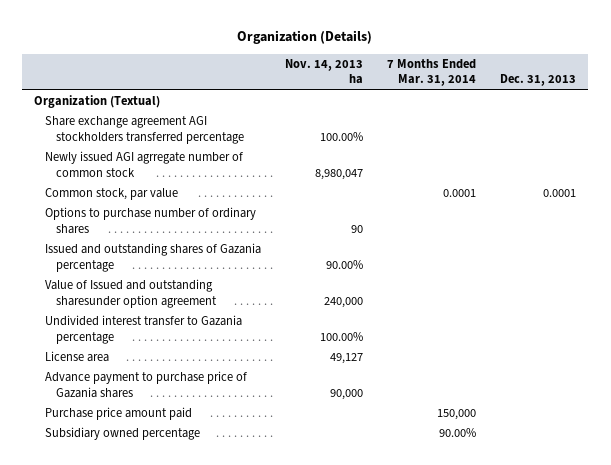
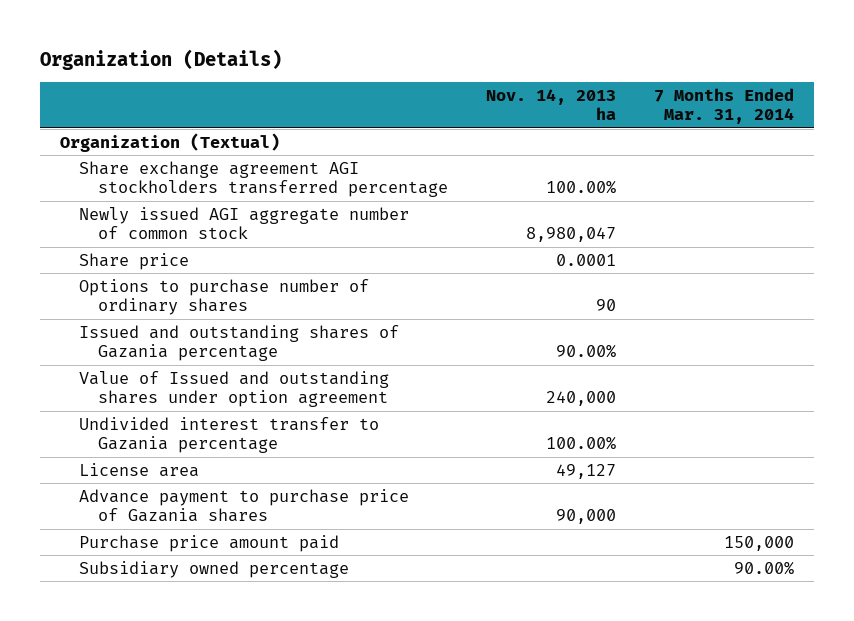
- | Nov. 14, 2013 ha | 7 Months Ended Mar. 31, 2014 | Dec. 31, 2013
+ | Nov. 14, 2013 ha | 7 Months Ended Mar. 31, 2014
- Newly issued AGI agrregate number of common stock | 8,980,047 | |
- Common stock, par value | | 0.0001 | 0.0001
+ Newly issued AGI aggregate number of common stock | 8,980,047 |
+ Share price | 0.0001 |
- Value of Issued and outstanding sharesunder option agreement | 240,000 | |
+ Value of Issued and outstanding shares under option agreement | 240,000 |

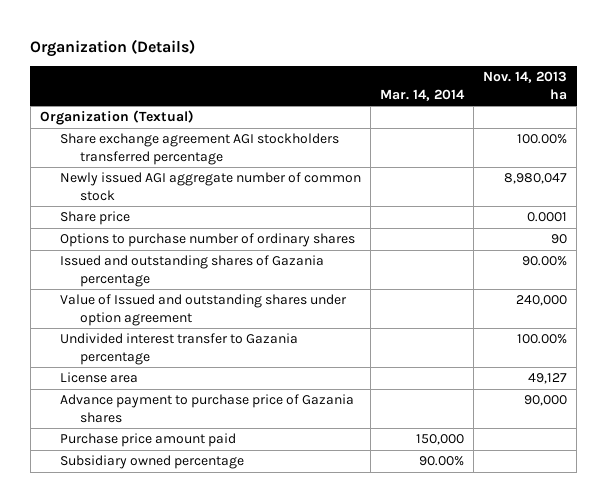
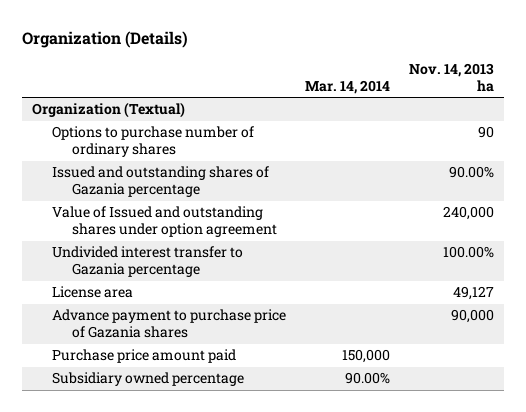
- Share exchange agreement AGI stockholders transferred percentage | | 100.00%
- Newly issued AGI aggregate number of common stock | | 8,980,047
- Share price | | 0.0001

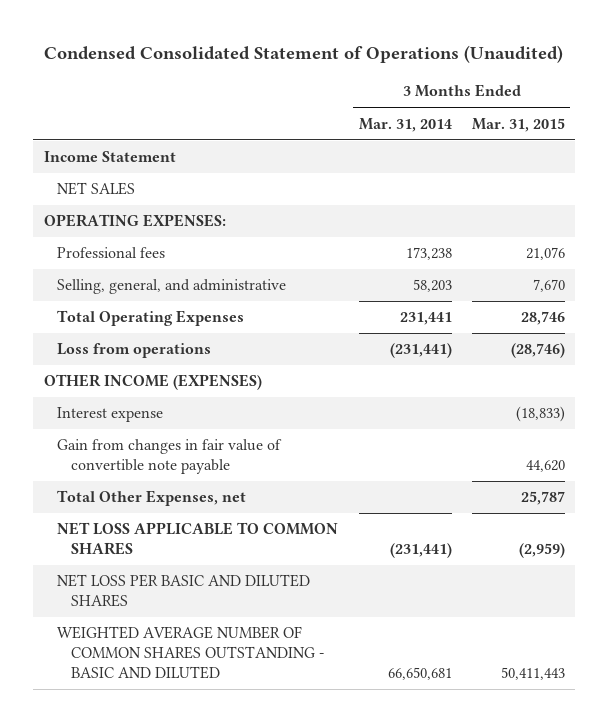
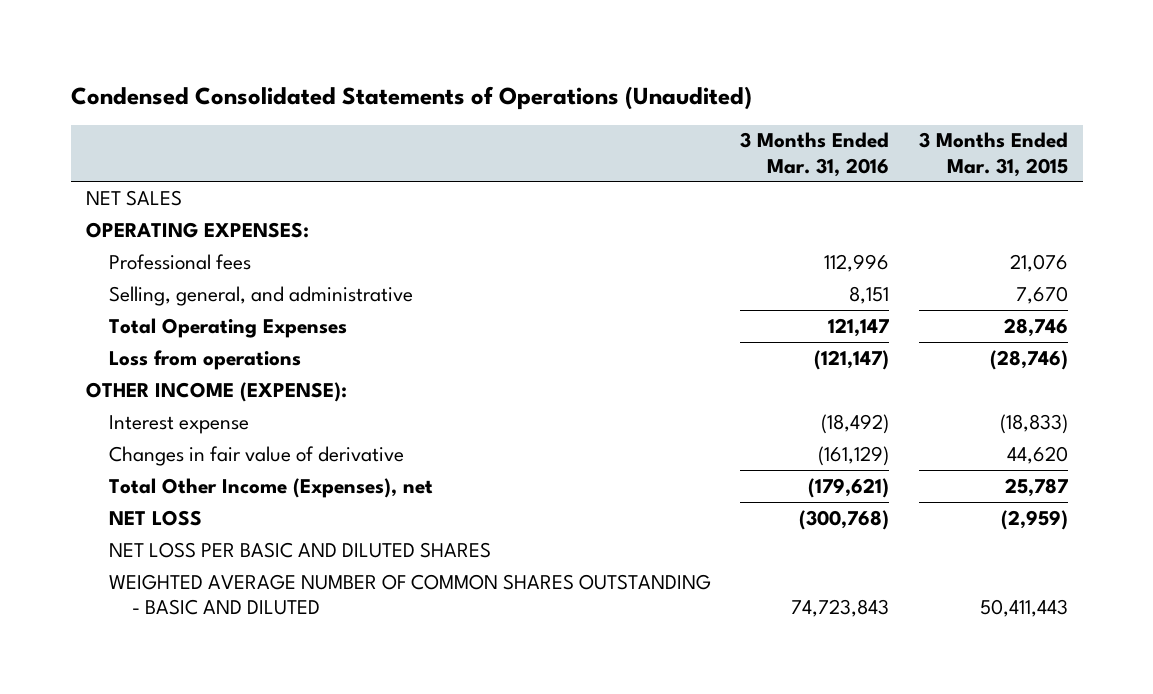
- Condensed Consolidated Statement of Operations (Unaudited)
+ Condensed Consolidated Statements of Operations (Unaudited)
- | 3 Months Ended Mar. 31, 2014 | 3 Months Ended Mar. 31, 2015
+ | 3 Months Ended Mar. 31, 2016 | 3 Months Ended Mar. 31, 2015
- Income Statement
- OTHER INCOME (EXPENSES)
+ OTHER INCOME (EXPENSE):
- Gain from changes in fair value of convertible note payable | | 44,620
- Total Other Expenses, net | | 25,787
- NET LOSS APPLICABLE TO COMMON SHARES | (231,441) | (2,959)
+ Changes in fair value of derivative | (161,129) | 44,620
+ Total Other Income (Expenses), net | (179,621) | 25,787
+ NET LOSS | (300,768) | (2,959)

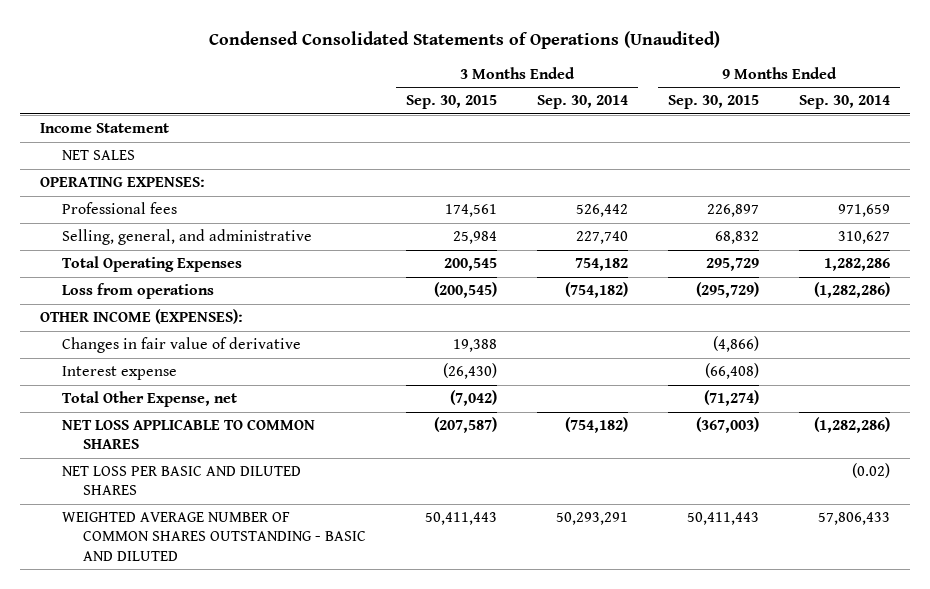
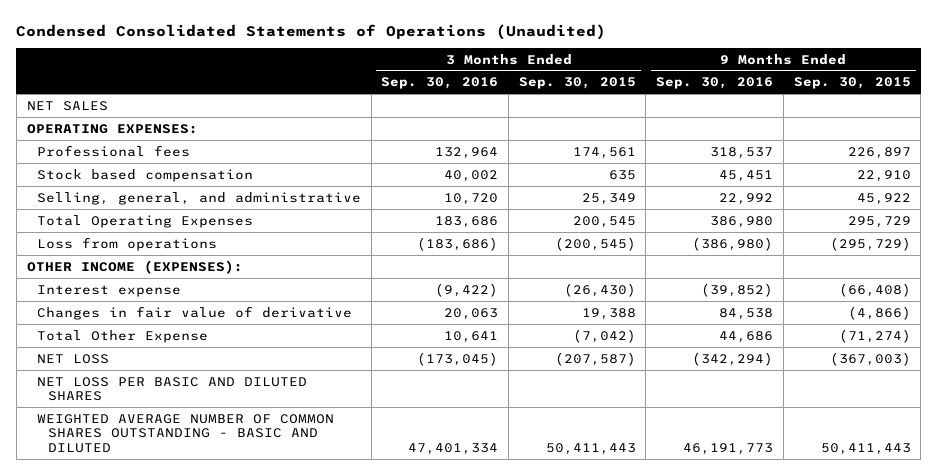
- | 3 Months Ended Sep. 30, 2015 | 3 Months Ended Sep. 30, 2014 | 9 Months Ended Sep. 30, 2015 | 9 Months Ended Sep. 30, 2014
+ | 3 Months Ended Sep. 30, 2016 | 3 Months Ended Sep. 30, 2015 | 9 Months Ended Sep. 30, 2016 | 9 Months Ended Sep. 30, 2015
- Income Statement
- Selling, general, and administrative | 25,984 | 227,740 | 68,832 | 310,627
+ Stock based compensation | 40,002 | 635 | 45,451 | 22,910
+ Selling, general, and administrative | 10,720 | 25,349 | 22,992 | 45,922
- Total Other Expense, net | (7,042) | | (71,274) |
- NET LOSS APPLICABLE TO COMMON SHARES | (207,587) | (754,182) | (367,003) | (1,282,286)
moved down: Changes in fair value of derivative | 20,063 | 19,388 | 84,538 | (4,866)
+ Total Other Expense | 10,641 | (7,042) | 44,686 | (71,274)
+ NET LOSS | (173,045) | (207,587) | (342,294) | (367,003)

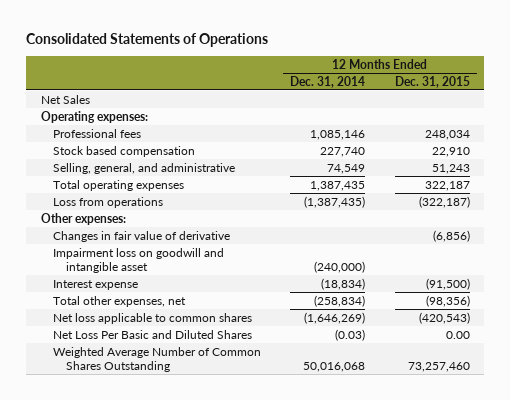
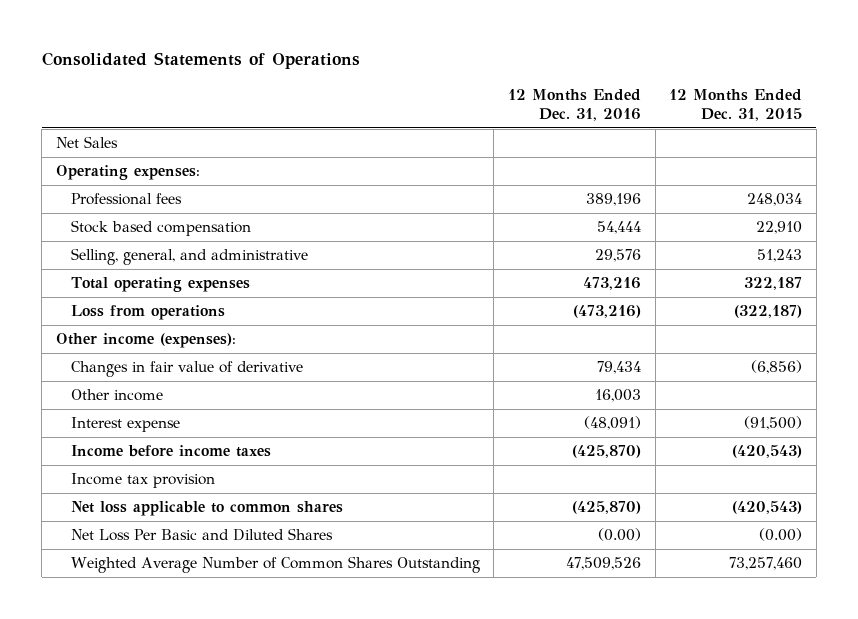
- | 12 Months Ended Dec. 31, 2014 | 12 Months Ended Dec. 31, 2015
+ | 12 Months Ended Dec. 31, 2016 | 12 Months Ended Dec. 31, 2015
- Other expenses:
+ Other income (expenses):
- Impairment loss on goodwill and intangible asset | (240,000) |
+ Other income | 16,003 |
- Total other expenses, net | (258,834) | (98,356)
+ Income before income taxes | (425,870) | (420,543)
+ Income tax provision
- Net Loss Per Basic and Diluted Shares | (0.03) | 0.00
+ Net Loss Per Basic and Diluted Shares | (0.00) | (0.00)

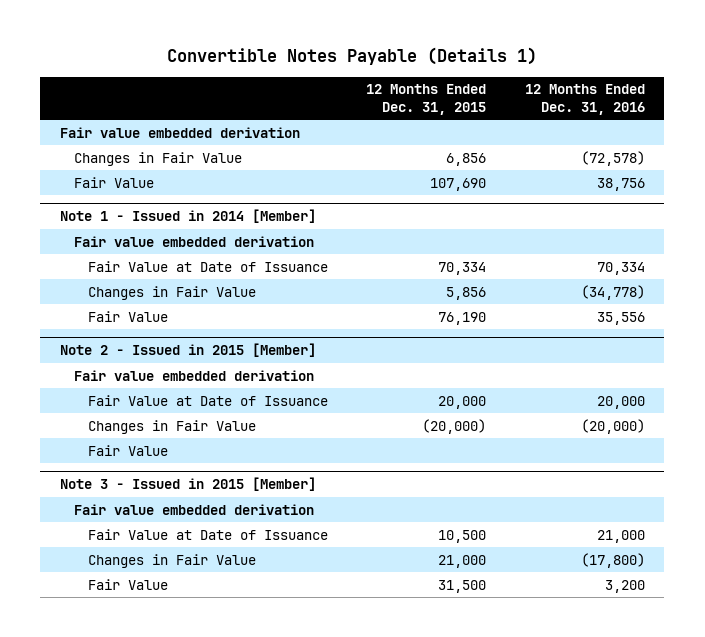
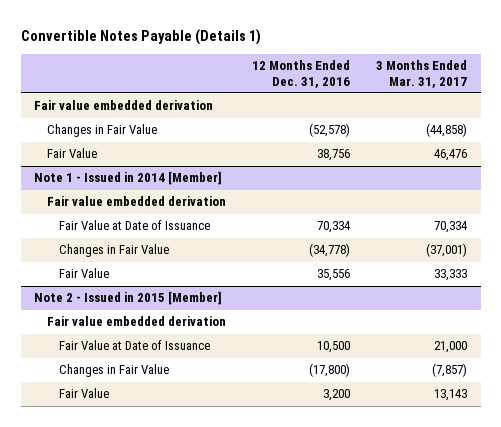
- | 12 Months Ended Dec. 31, 2015 | 12 Months Ended Dec. 31, 2016
+ | 12 Months Ended Dec. 31, 2016 | 3 Months Ended Mar. 31, 2017
- Changes in Fair Value | 6,856 | (72,578)
+ Changes in Fair Value | (52,578) | (44,858)
@ Note 2 - Issued in 2015 [Member]
- Fair Value at Date of Issuance | 20,000 | 20,000
- Changes in Fair Value | (20,000) | (20,000)
- Fair Value
- Note 3 - Issued in 2015 [Member]
- Fair value embedded derivation
- Fair Value at Date of Issuance | 10,500 | 21,000
@ Note 2 - Issued in 2015 [Member]
+ Fair Value at Date of Issuance | 10,500 | 21,000

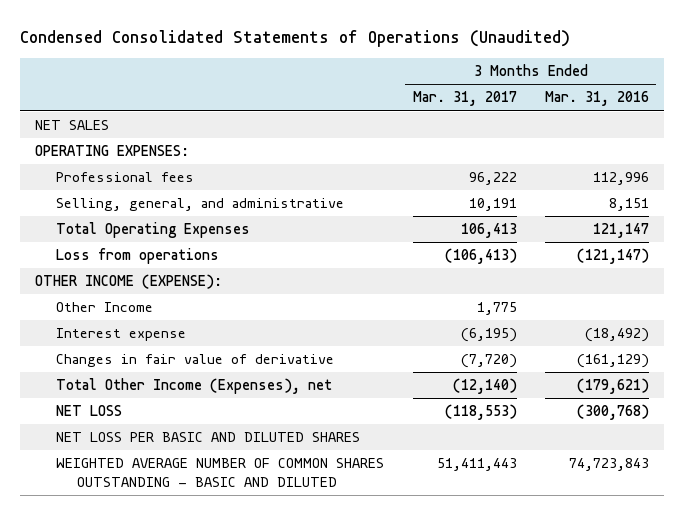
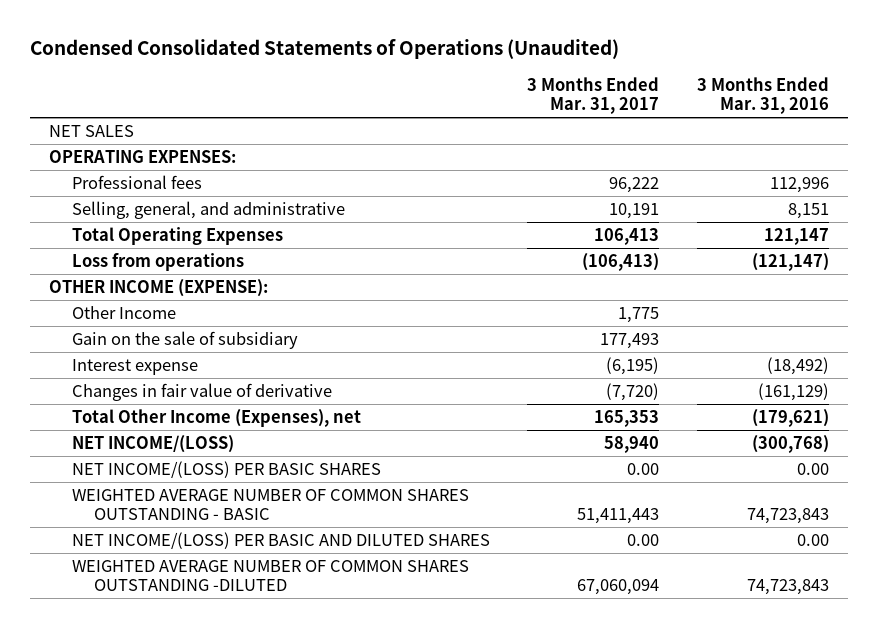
+ Gain on the sale of subsidiary | 177,493 |
- Total Other Income (Expenses), net | (12,140) | (179,621)
- NET LOSS | (118,553) | (300,768)
- NET LOSS PER BASIC AND DILUTED SHARES
- WEIGHTED AVERAGE NUMBER OF COMMON SHARES OUTSTANDING - BASIC AND DILUTED | 51,411,443 | 74,723,843
+ Total Other Income (Expenses), net | 165,353 | (179,621)
+ NET INCOME/(LOSS) | 58,940 | (300,768)
+ NET INCOME/(LOSS) PER BASIC SHARES | 0.00 | 0.00
+ WEIGHTED AVERAGE NUMBER OF COMMON SHARES OUTSTANDING - BASIC | 51,411,443 | 74,723,843
+ NET INCOME/(LOSS) PER BASIC AND DILUTED SHARES | 0.00 | 0.00
+ WEIGHTED AVERAGE NUMBER OF COMMON SHARES OUTSTANDING -DILUTED | 67,060,094 | 74,723,843

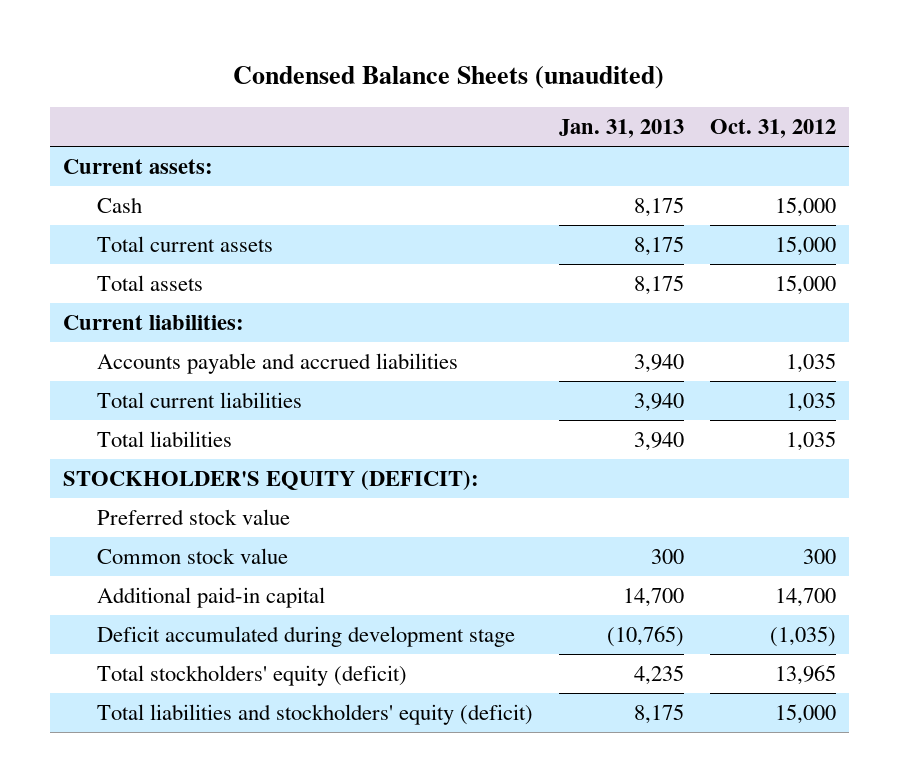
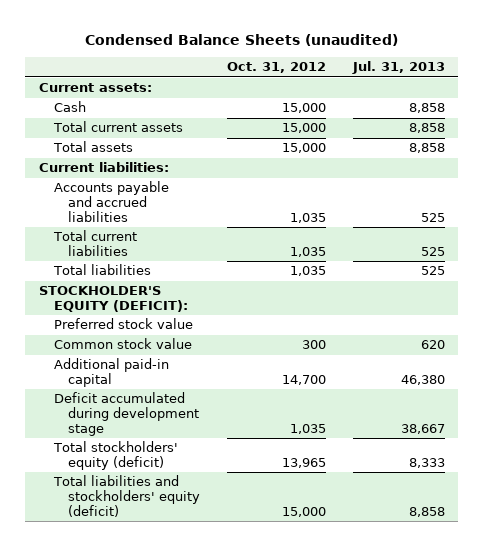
- | Jan. 31, 2013 | Oct. 31, 2012
+ | Oct. 31, 2012 | Jul. 31, 2013
- Deficit accumulated during development stage | (10,765) | (1,035)
+ Deficit accumulated during development stage | 1,035 | 38,667

